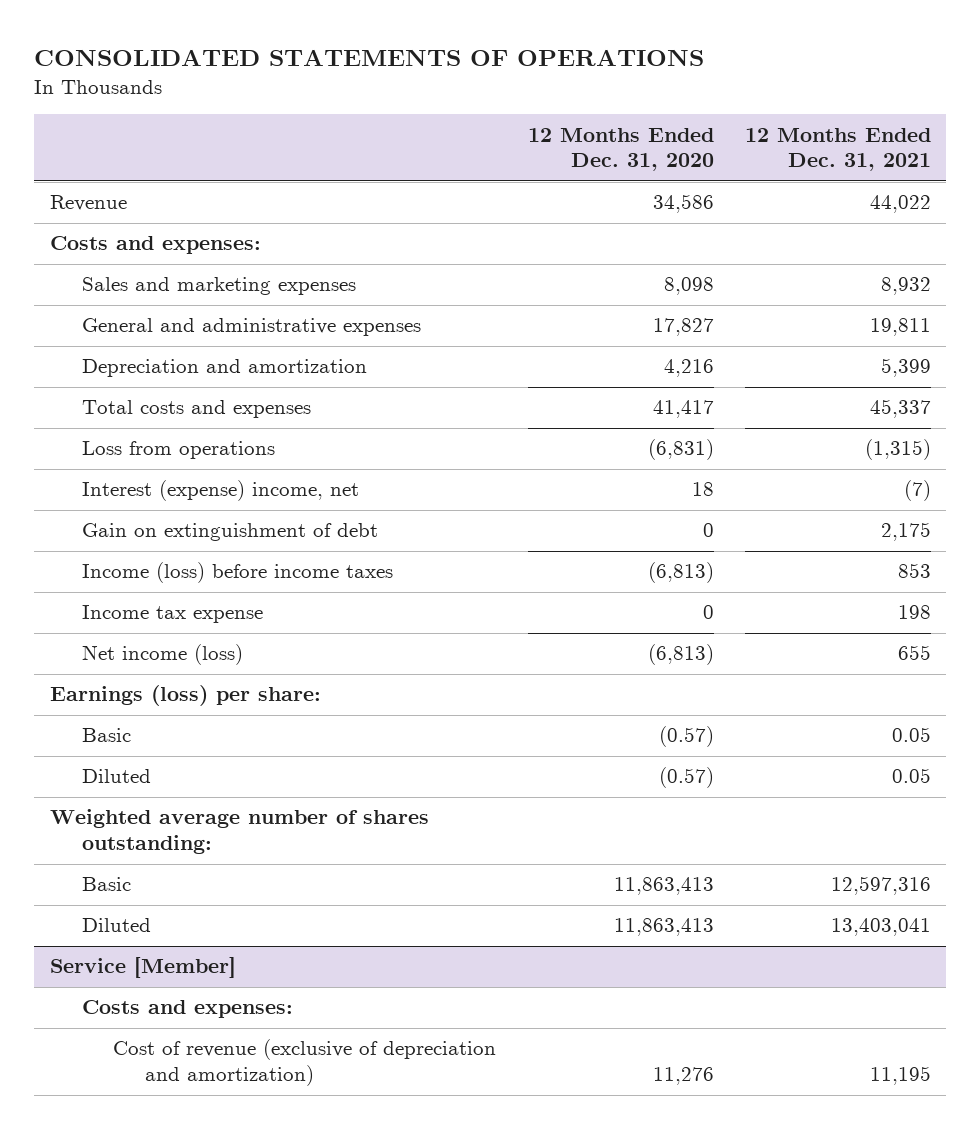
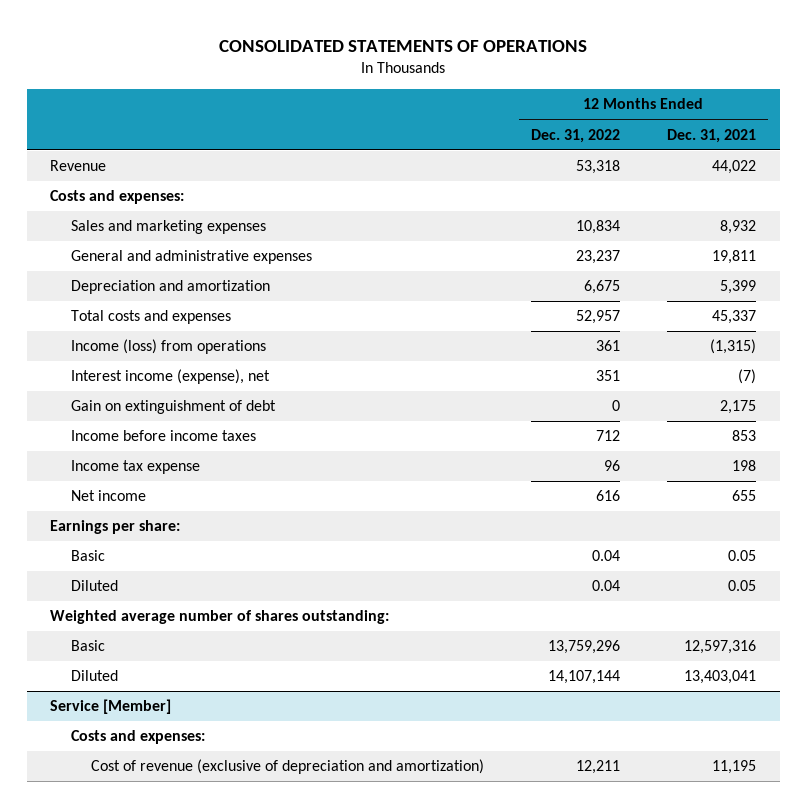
- | 12 Months Ended Dec. 31, 2020 | 12 Months Ended Dec. 31, 2021
+ | 12 Months Ended Dec. 31, 2022 | 12 Months Ended Dec. 31, 2021
- Loss from operations | (6,831) | (1,315)
- Interest (expense) income, net | 18 | (7)
+ Income (loss) from operations | 361 | (1,315)
+ Interest income (expense), net | 351 | (7)
- Income (loss) before income taxes | (6,813) | 853
+ Income before income taxes | 712 | 853
- Net income (loss) | (6,813) | 655
- Earnings (loss) per share:
+ Net income | 616 | 655
+ Earnings per share:

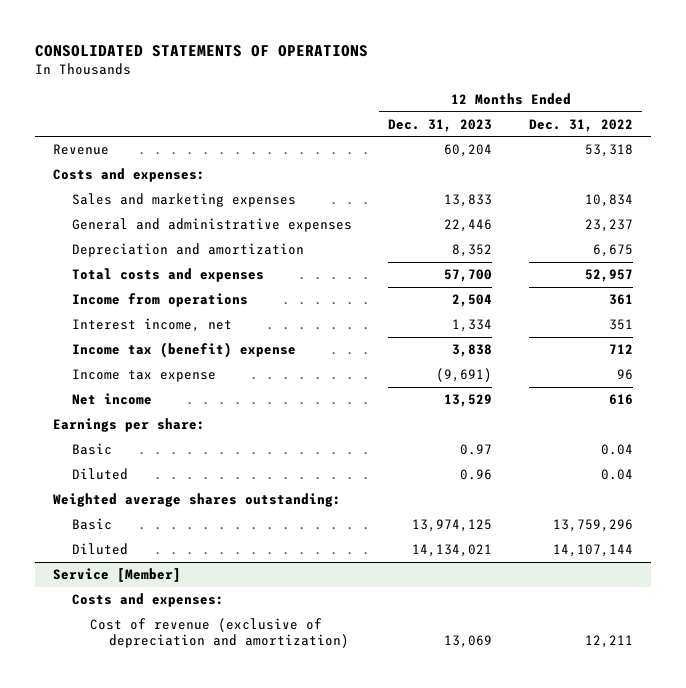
- | 12 Months Ended Dec. 31, 2022 | 12 Months Ended Dec. 31, 2021
+ | 12 Months Ended Dec. 31, 2023 | 12 Months Ended Dec. 31, 2022
- Income (loss) from operations | 361 | (1,315)
- Interest income (expense), net | 351 | (7)
- Gain on extinguishment of debt | 0 | 2,175
- Income before income taxes | 712 | 853
+ Income from operations | 2,504 | 361
+ Interest income, net | 1,334 | 351
+ Income tax (benefit) expense | 3,838 | 712
- Weighted average number of shares outstanding:
+ Weighted average shares outstanding:

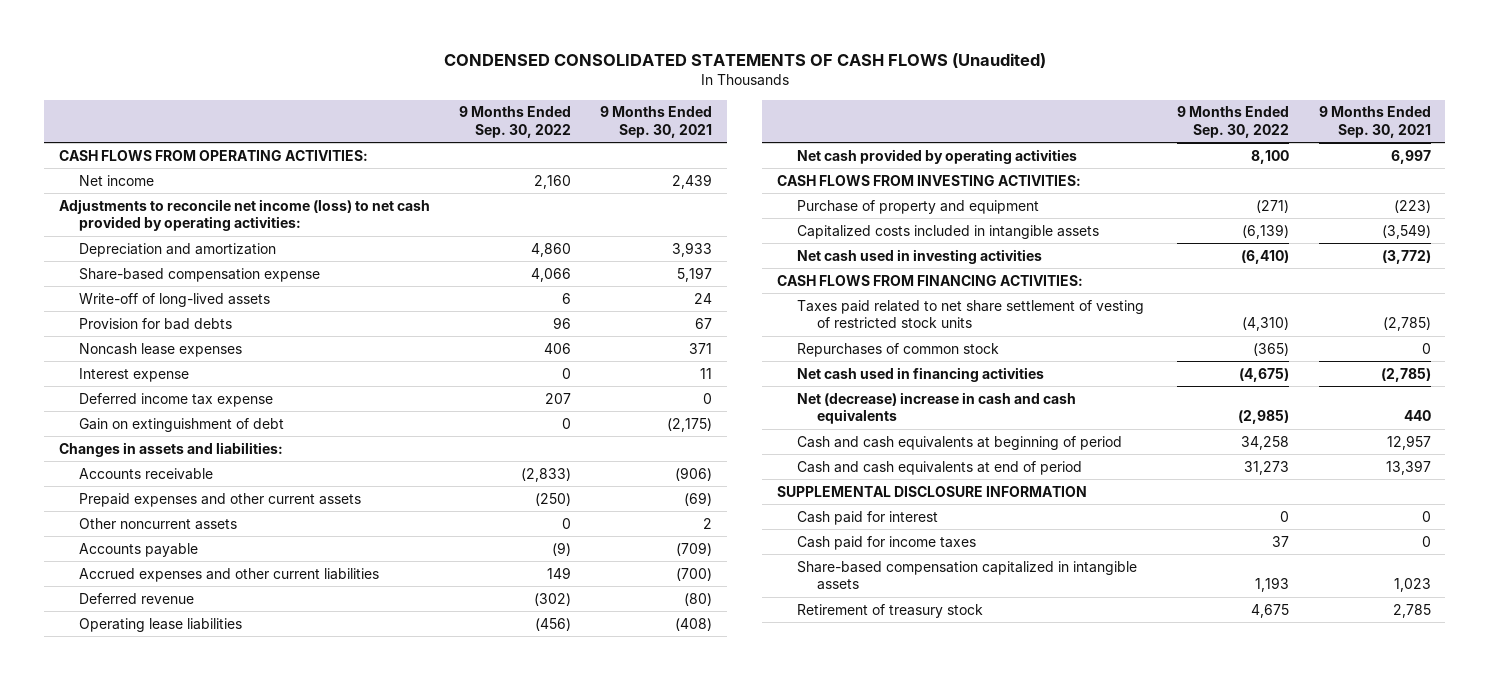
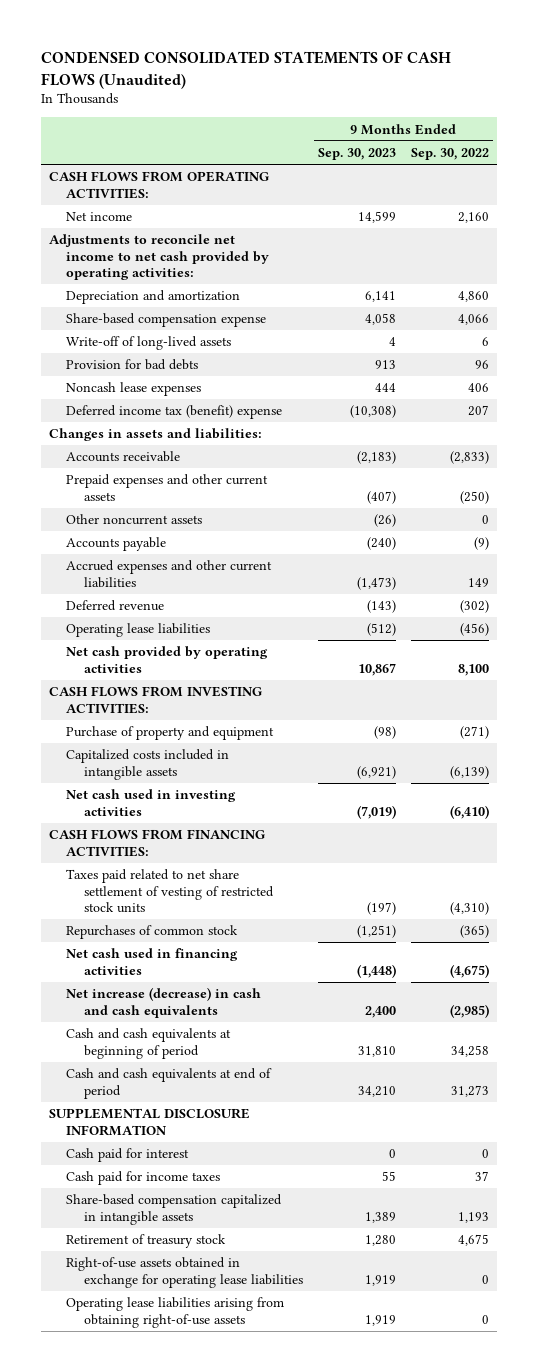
- | 9 Months Ended Sep. 30, 2022 | 9 Months Ended Sep. 30, 2021
+ | 9 Months Ended Sep. 30, 2023 | 9 Months Ended Sep. 30, 2022
- Adjustments to reconcile net income (loss) to net cash provided by operating activities:
+ Adjustments to reconcile net income to net cash provided by operating activities:
- Interest expense | 0 | 11
- Deferred income tax expense | 207 | 0
- Gain on extinguishment of debt | 0 | (2,175)
+ Deferred income tax (benefit) expense | (10,308) | 207
- Net (decrease) increase in cash and cash equivalents | (2,985) | 440
+ Net increase (decrease) in cash and cash equivalents | 2,400 | (2,985)
+ Right-of-use assets obtained in exchange for operating lease liabilities | 1,919 | 0
+ Operating lease liabilities arising from obtaining right-of-use assets | 1,919 | 0

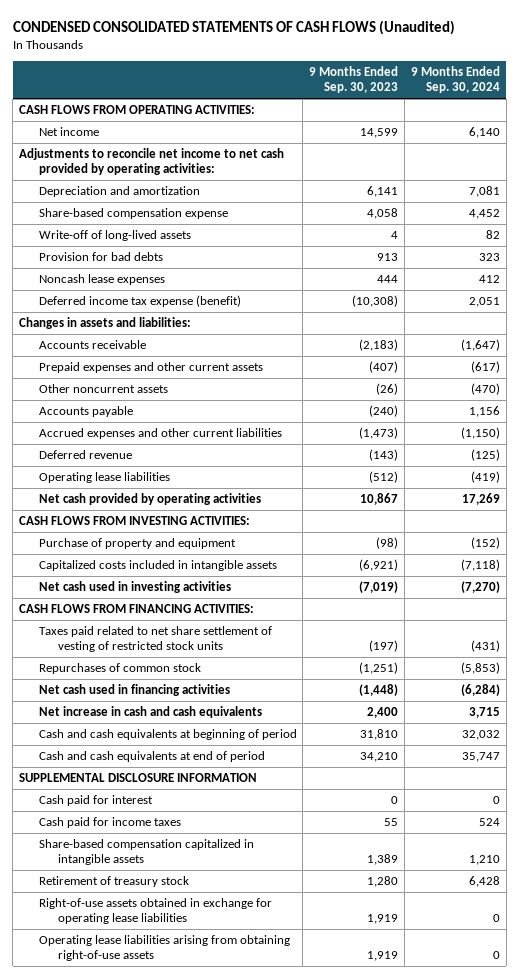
- | 9 Months Ended Sep. 30, 2023 | 9 Months Ended Sep. 30, 2022
+ | 9 Months Ended Sep. 30, 2023 | 9 Months Ended Sep. 30, 2024
- Deferred income tax (benefit) expense | (10,308) | 207
+ Deferred income tax expense (benefit) | (10,308) | 2,051
- Net increase (decrease) in cash and cash equivalents | 2,400 | (2,985)
+ Net increase in cash and cash equivalents | 2,400 | 3,715

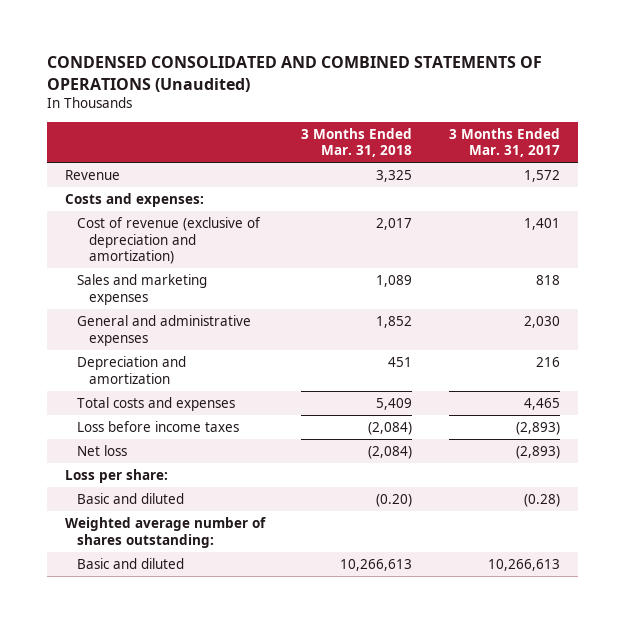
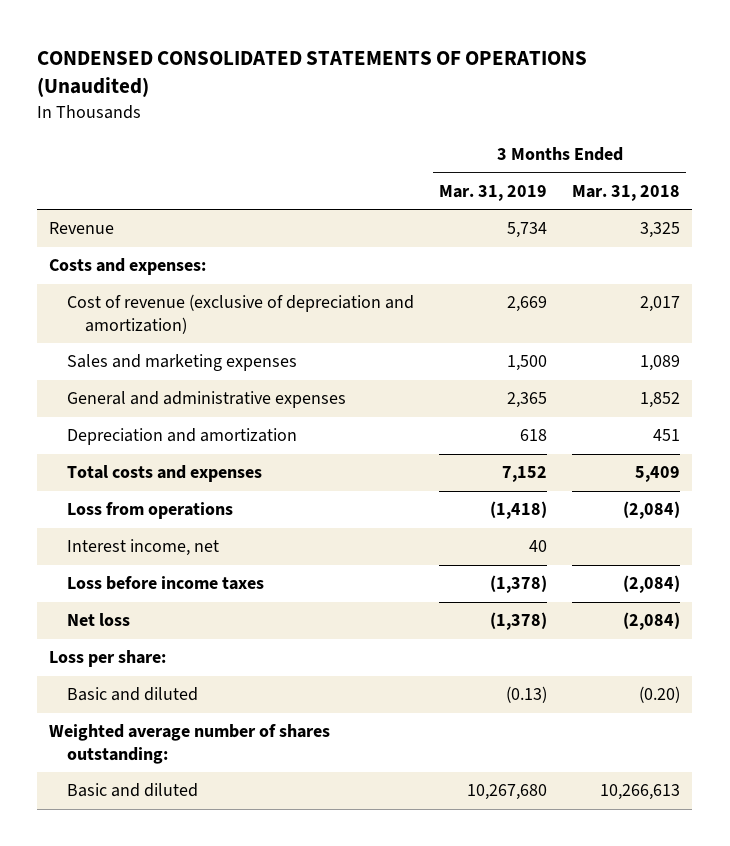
- CONDENSED CONSOLIDATED AND COMBINED STATEMENTS OF OPERATIONS (Unaudited)
+ CONDENSED CONSOLIDATED STATEMENTS OF OPERATIONS (Unaudited)
- | 3 Months Ended Mar. 31, 2018 | 3 Months Ended Mar. 31, 2017
+ | 3 Months Ended Mar. 31, 2019 | 3 Months Ended Mar. 31, 2018
+ Loss from operations | (1,418) | (2,084)
+ Interest income, net | 40 |

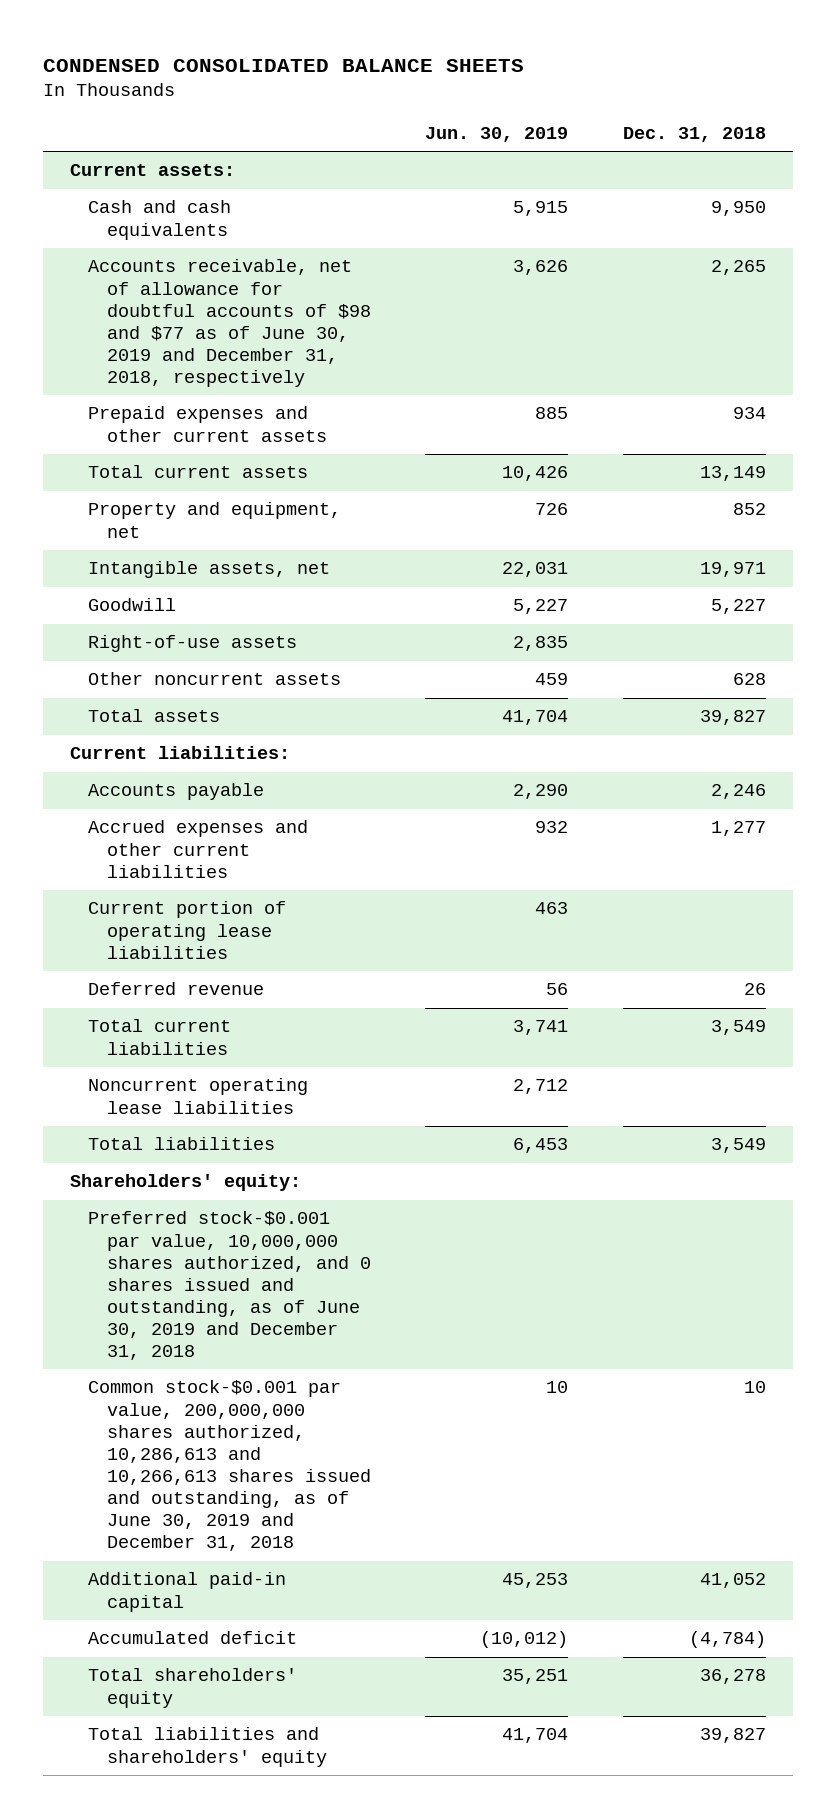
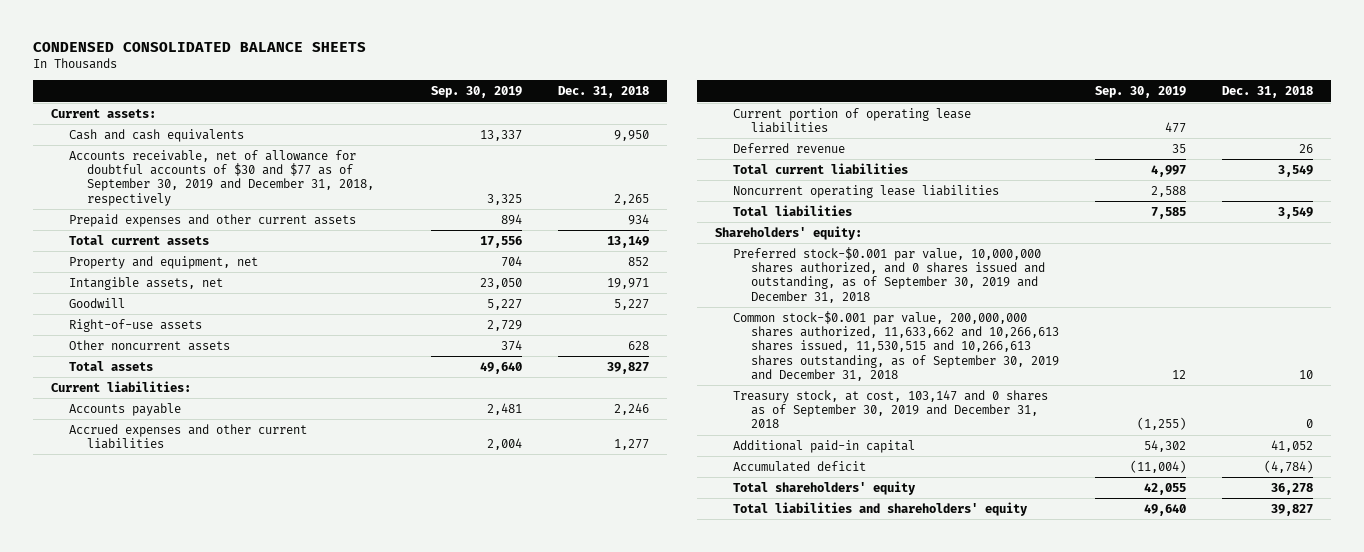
- | Jun. 30, 2019 | Dec. 31, 2018
+ | Sep. 30, 2019 | Dec. 31, 2018
- Accounts receivable, net of allowance for doubtful accounts of $98 and $77 as of June 30, 2019 and December 31, 2018, respectively | 3,626 | 2,265
+ Accounts receivable, net of allowance for doubtful accounts of $30 and $77 as of September 30, 2019 and December 31, 2018, respectively | 3,325 | 2,265
- Preferred stock-$0.001 par value, 10,000,000 shares authorized, and 0 shares issued and outstanding, as of June 30, 2019 and December 31, 2018
- Common stock-$0.001 par value, 200,000,000 shares authorized, 10,286,613 and 10,266,613 shares issued and outstanding, as of June 30, 2019 and December 31, 2018 | 10 | 10
+ Preferred stock-$0.001 par value, 10,000,000 shares authorized, and 0 shares issued and outstanding, as of September 30, 2019 and December 31, 2018
+ Common stock-$0.001 par value, 200,000,000 shares authorized, 11,633,662 and 10,266,613 shares issued, 11,530,515 and 10,266,613 shares outstanding, as of September 30, 2019 and December 31, 2018 | 12 | 10
+ Treasury stock, at cost, 103,147 and 0 shares as of September 30, 2019 and December 31, 2018 | (1,255) | 0

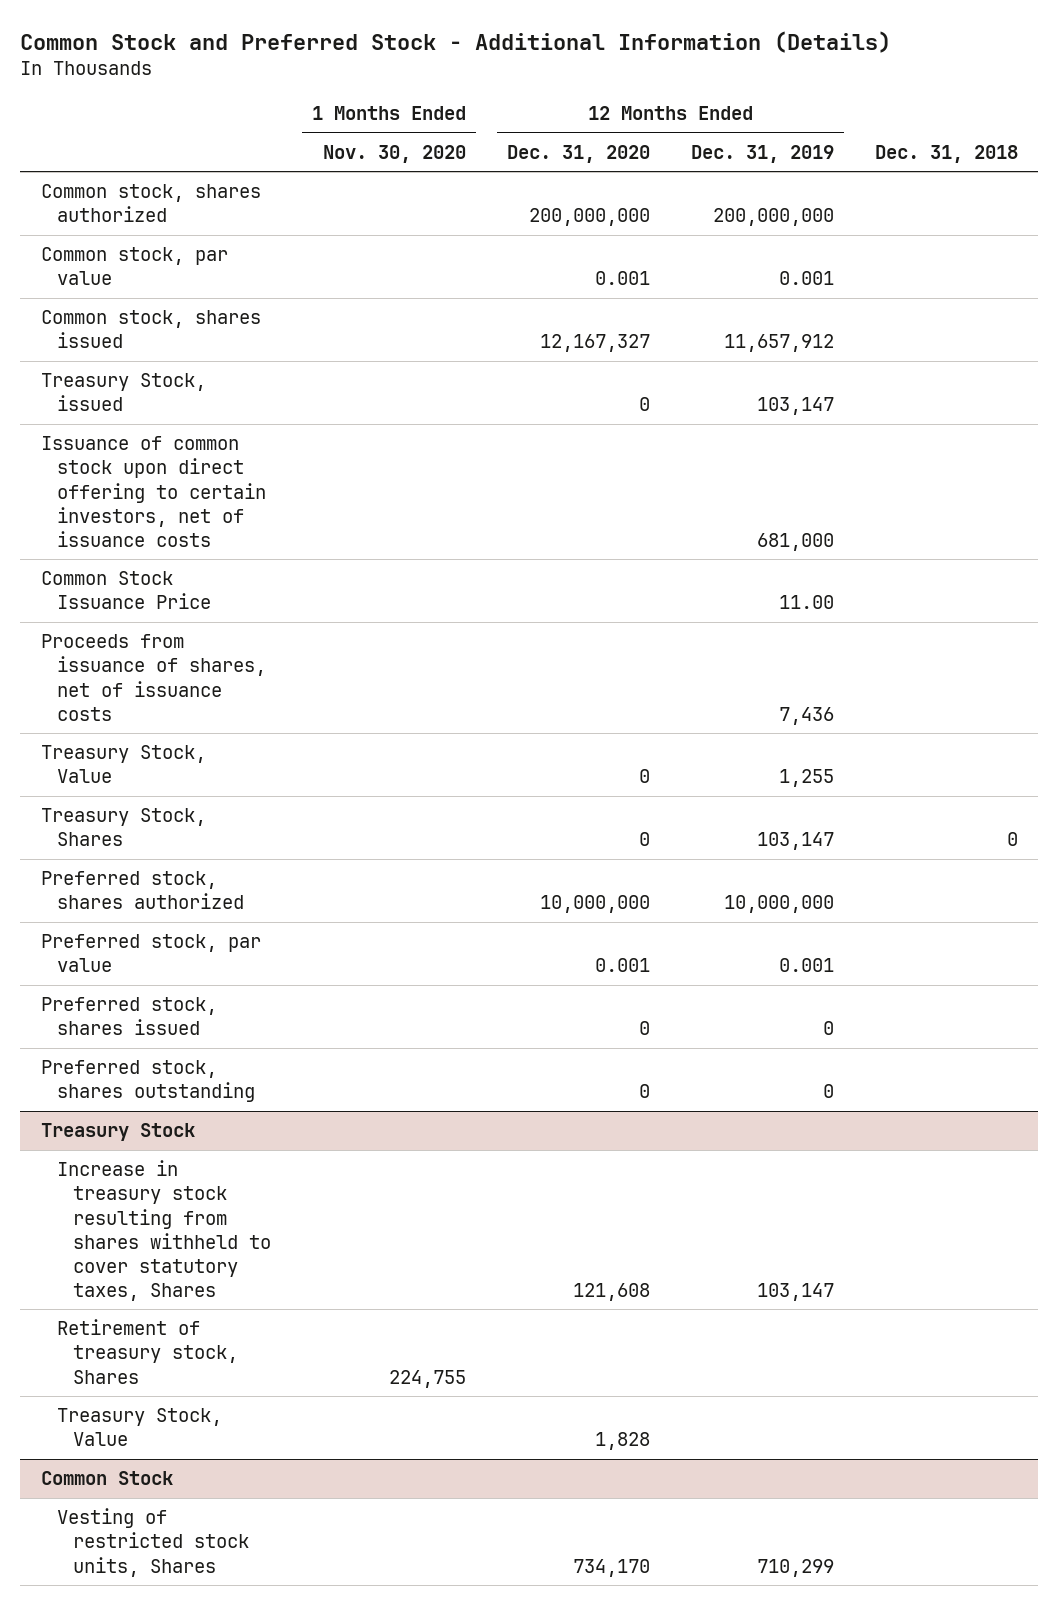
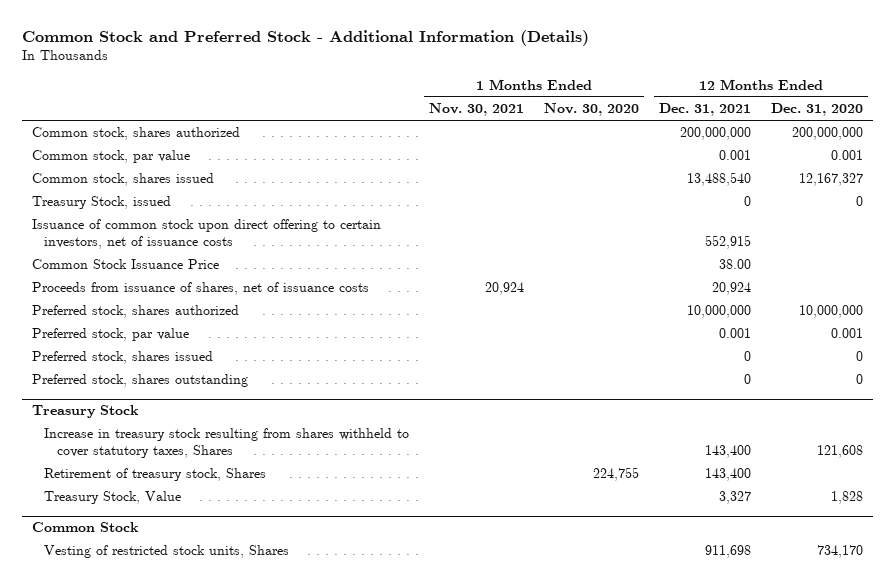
- | 1 Months Ended Nov. 30, 2020 | 12 Months Ended Dec. 31, 2020 | 12 Months Ended Dec. 31, 2019 | Dec. 31, 2018
+ | 1 Months Ended Nov. 30, 2021 | 1 Months Ended Nov. 30, 2020 | 12 Months Ended Dec. 31, 2021 | 12 Months Ended Dec. 31, 2020
- Treasury Stock, Value | | 0 | 1,255 |
- Treasury Stock, Shares | | 0 | 103,147 | 0

